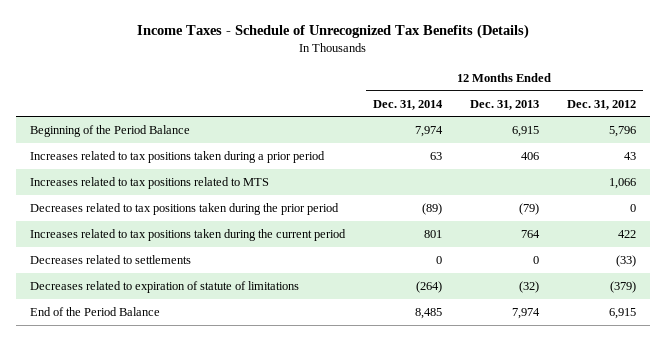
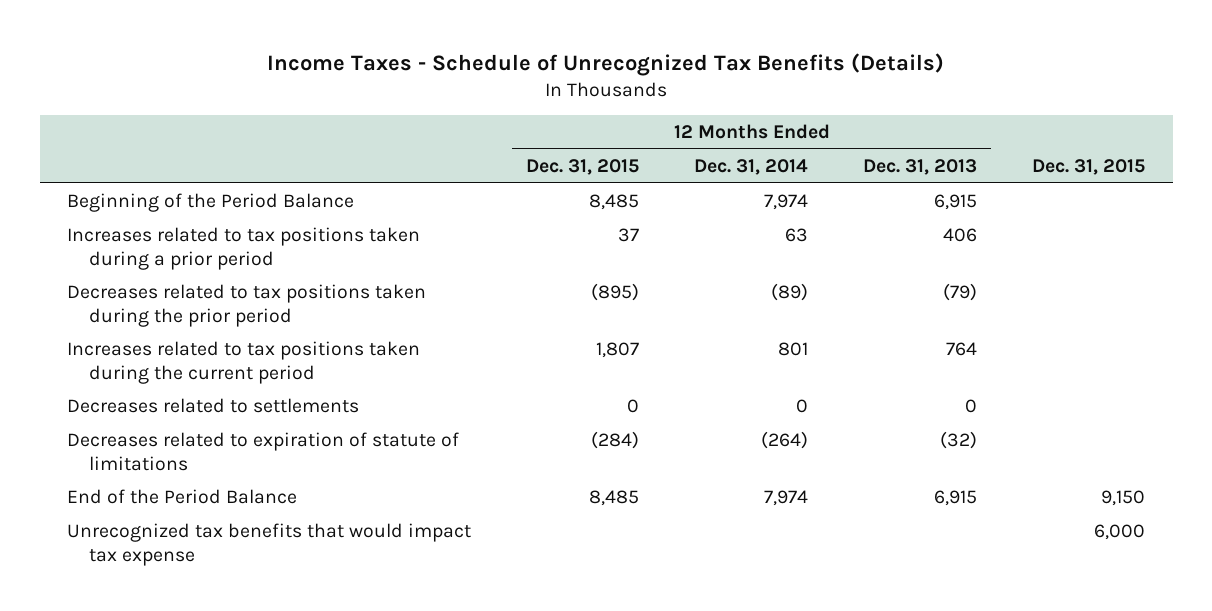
- | 12 Months Ended Dec. 31, 2014 | 12 Months Ended Dec. 31, 2013 | 12 Months Ended Dec. 31, 2012
+ | 12 Months Ended Dec. 31, 2015 | 12 Months Ended Dec. 31, 2014 | 12 Months Ended Dec. 31, 2013 | Dec. 31, 2015
- Increases related to tax positions related to MTS | | | 1,066
- End of the Period Balance | 8,485 | 7,974 | 6,915
+ End of the Period Balance | 8,485 | 7,974 | 6,915 | 9,150
+ Unrecognized tax benefits that would impact tax expense | | | | 6,000

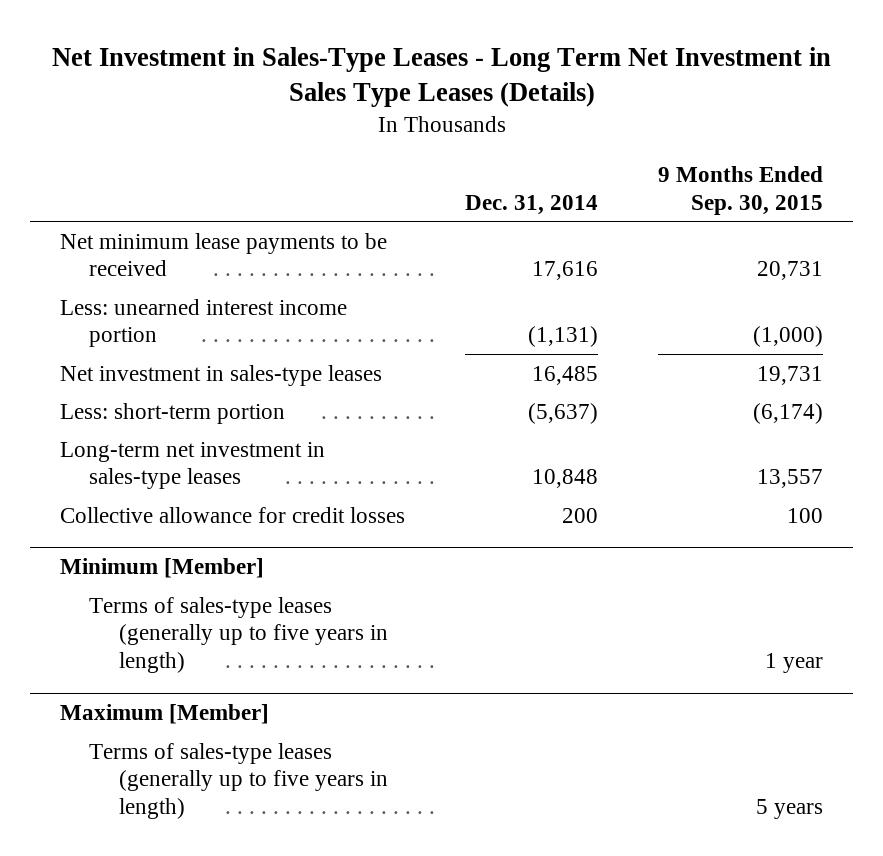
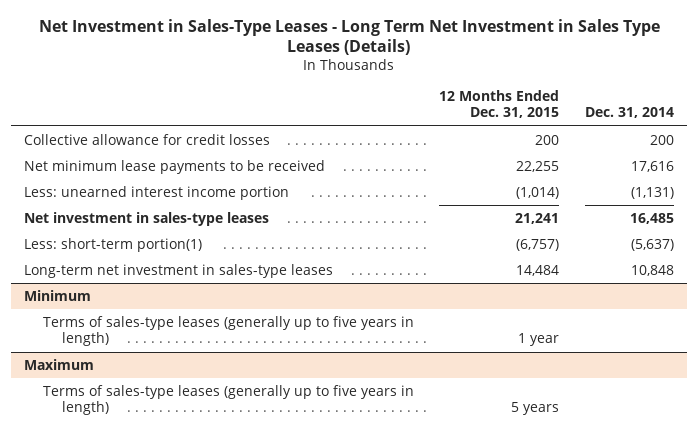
- | Dec. 31, 2014 | 9 Months Ended Sep. 30, 2015
+ | 12 Months Ended Dec. 31, 2015 | Dec. 31, 2014
moved up: Collective allowance for credit losses | 200 | 200
- Less: short-term portion | (5,637) | (6,174)
+ Less: short-term portion(1) | (6,757) | (5,637)
- Minimum [Member]
+ Minimum
- Maximum [Member]
+ Maximum

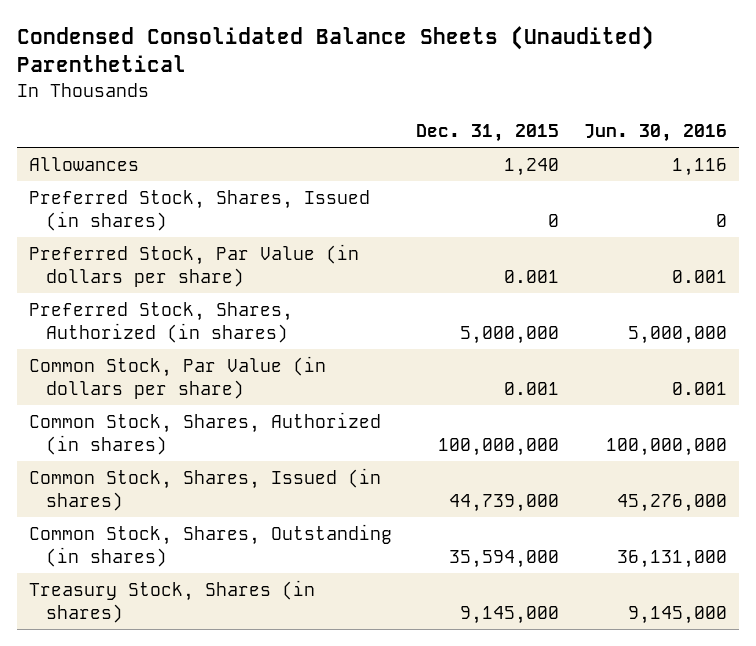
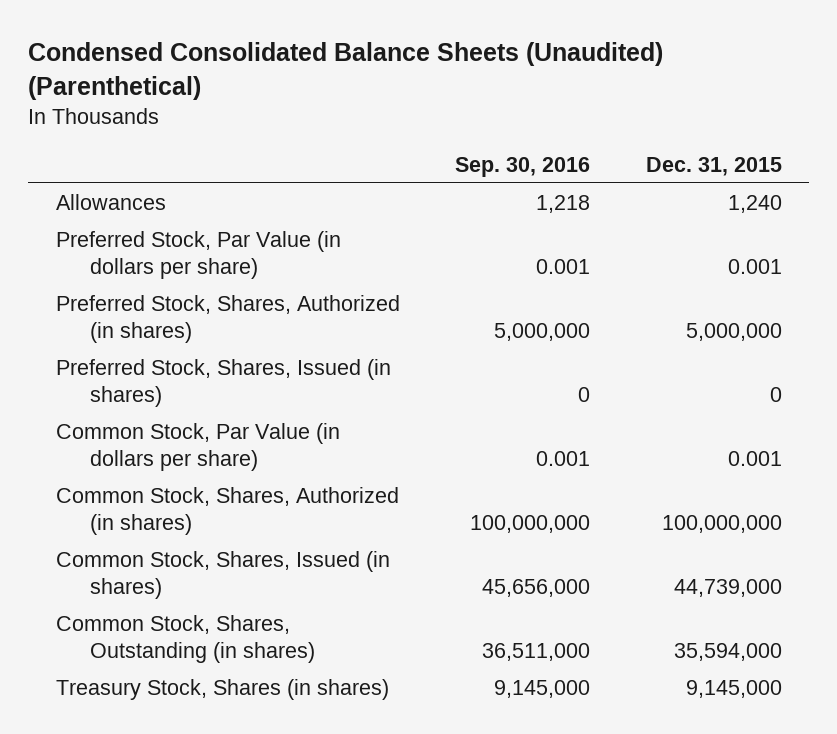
- Condensed Consolidated Balance Sheets (Unaudited) Parenthetical
+ Condensed Consolidated Balance Sheets (Unaudited) (Parenthetical)
- | Dec. 31, 2015 | Jun. 30, 2016
+ | Sep. 30, 2016 | Dec. 31, 2015
moved down: Preferred Stock, Shares, Issued (in shares) | 0 | 0

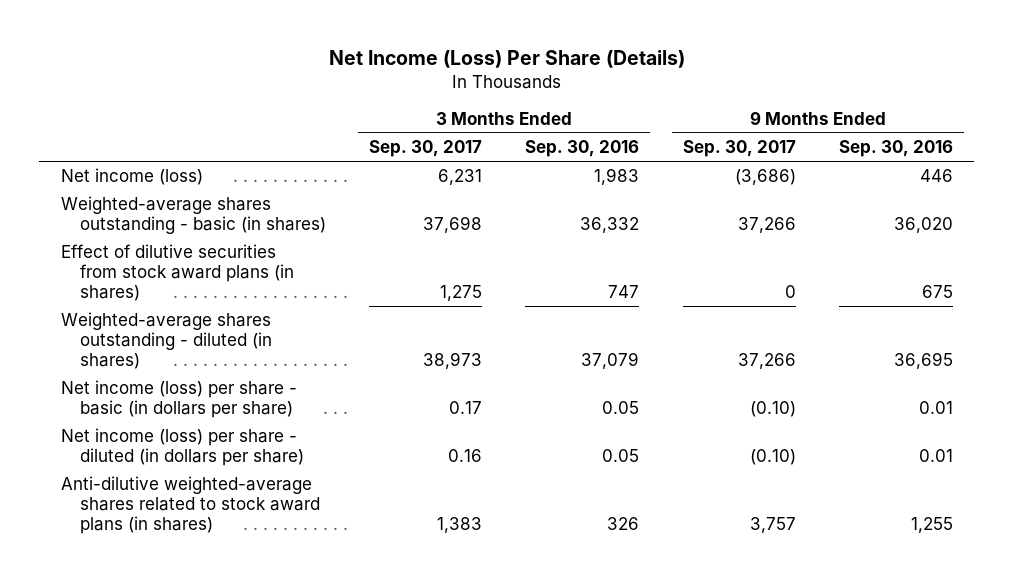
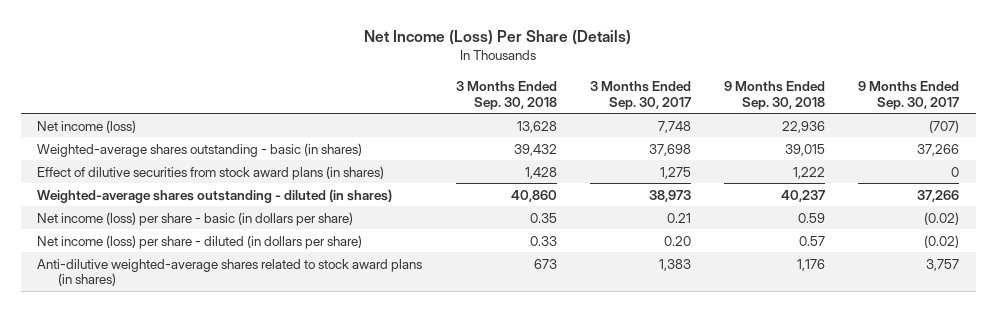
- | 3 Months Ended Sep. 30, 2017 | 3 Months Ended Sep. 30, 2016 | 9 Months Ended Sep. 30, 2017 | 9 Months Ended Sep. 30, 2016
+ | 3 Months Ended Sep. 30, 2018 | 3 Months Ended Sep. 30, 2017 | 9 Months Ended Sep. 30, 2018 | 9 Months Ended Sep. 30, 2017
- Net income (loss) | 6,231 | 1,983 | (3,686) | 446
+ Net income (loss) | 13,628 | 7,748 | 22,936 | (707)
- Net income (loss) per share - basic (in dollars per share) | 0.17 | 0.05 | (0.10) | 0.01
- Net income (loss) per share - diluted (in dollars per share) | 0.16 | 0.05 | (0.10) | 0.01
+ Net income (loss) per share - basic (in dollars per share) | 0.35 | 0.21 | 0.59 | (0.02)
+ Net income (loss) per share - diluted (in dollars per share) | 0.33 | 0.20 | 0.57 | (0.02)

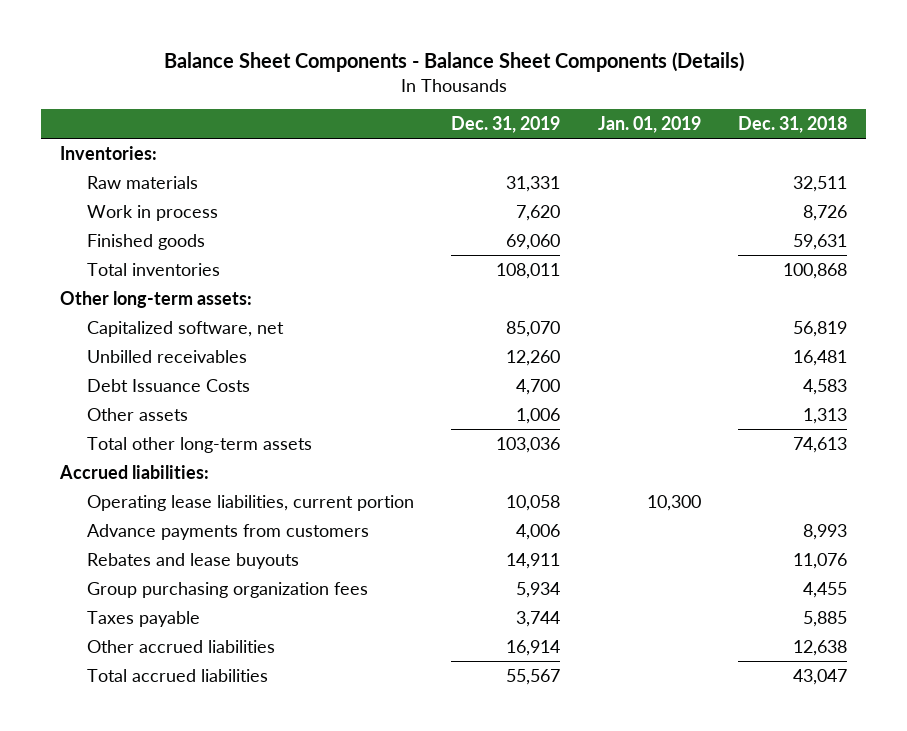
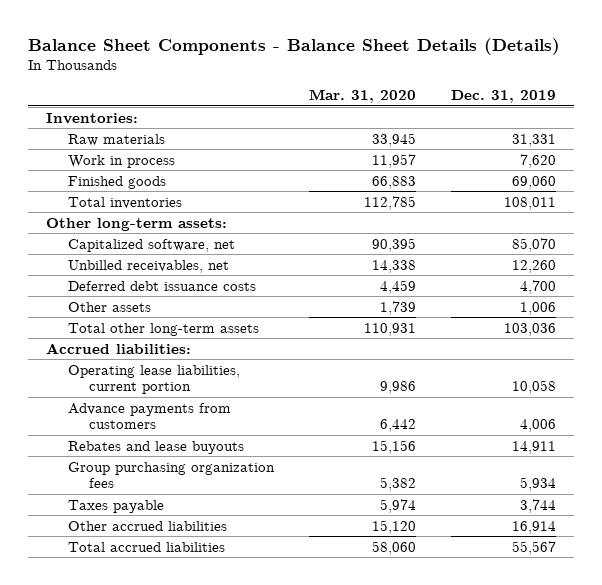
- Balance Sheet Components - Balance Sheet Components (Details)
+ Balance Sheet Components - Balance Sheet Details (Details)
- | Dec. 31, 2019 | Jan. 01, 2019 | Dec. 31, 2018
+ | Mar. 31, 2020 | Dec. 31, 2019
- Unbilled receivables | 12,260 | | 16,481
- Debt Issuance Costs | 4,700 | | 4,583
+ Unbilled receivables, net | 14,338 | 12,260
+ Deferred debt issuance costs | 4,459 | 4,700

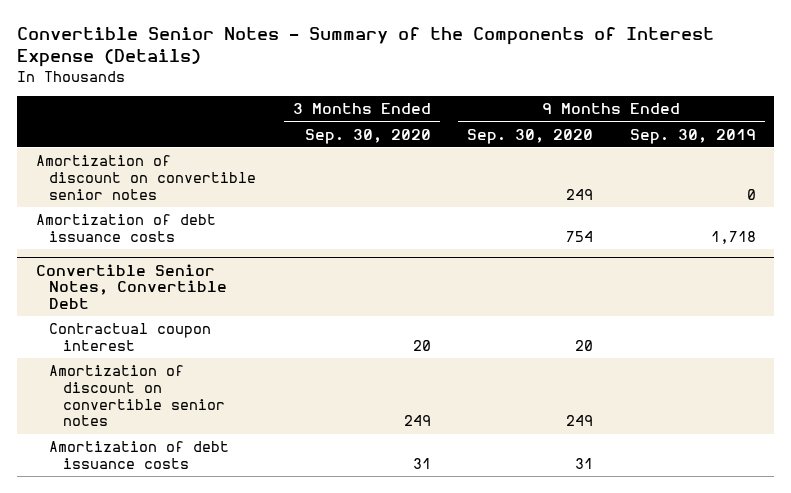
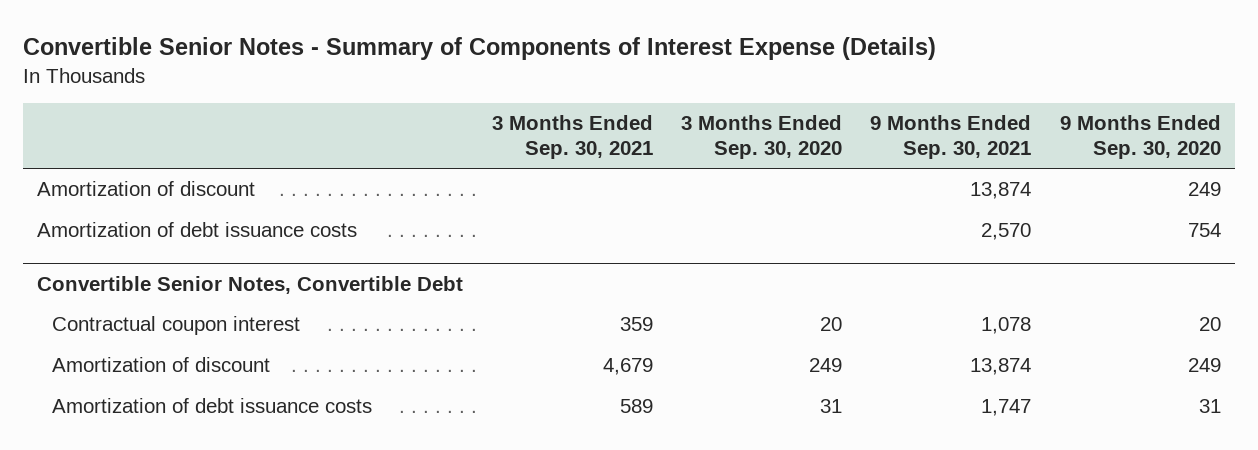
- Convertible Senior Notes - Summary of the Components of Interest Expense (Details)
+ Convertible Senior Notes - Summary of Components of Interest Expense (Details)
- | 3 Months Ended Sep. 30, 2020 | 9 Months Ended Sep. 30, 2020 | 9 Months Ended Sep. 30, 2019
+ | 3 Months Ended Sep. 30, 2021 | 3 Months Ended Sep. 30, 2020 | 9 Months Ended Sep. 30, 2021 | 9 Months Ended Sep. 30, 2020
- Amortization of discount on convertible senior notes | | 249 | 0
+ Amortization of discount | | | 13,874 | 249
@ Convertible Senior Notes, Convertible Debt
- Amortization of discount on convertible senior notes | 249 | 249 |
+ Amortization of discount | 4,679 | 249 | 13,874 | 249

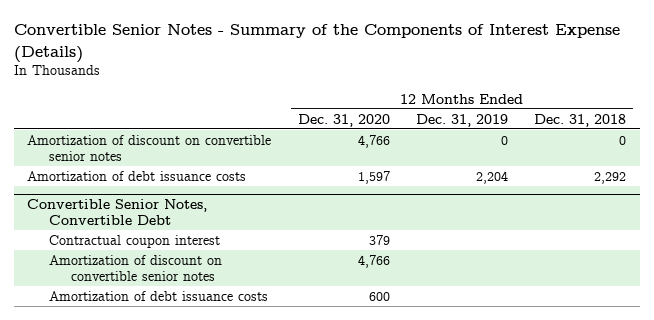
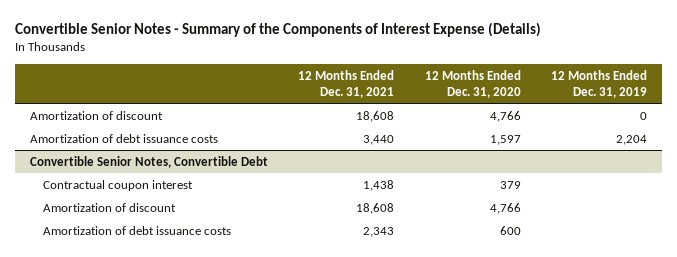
- | 12 Months Ended Dec. 31, 2020 | 12 Months Ended Dec. 31, 2019 | 12 Months Ended Dec. 31, 2018
+ | 12 Months Ended Dec. 31, 2021 | 12 Months Ended Dec. 31, 2020 | 12 Months Ended Dec. 31, 2019
- Amortization of discount on convertible senior notes | 4,766 | 0 | 0
+ Amortization of discount | 18,608 | 4,766 | 0
@ Convertible Senior Notes, Convertible Debt
- Amortization of discount on convertible senior notes | 4,766 | |
+ Amortization of discount | 18,608 | 4,766 |

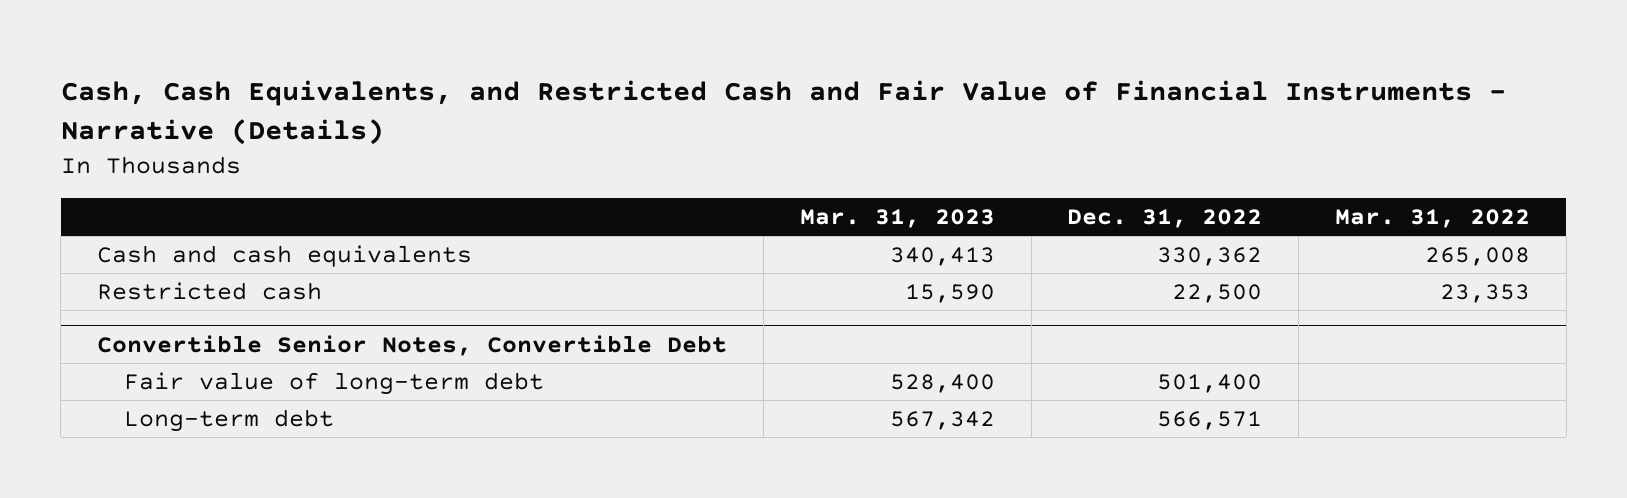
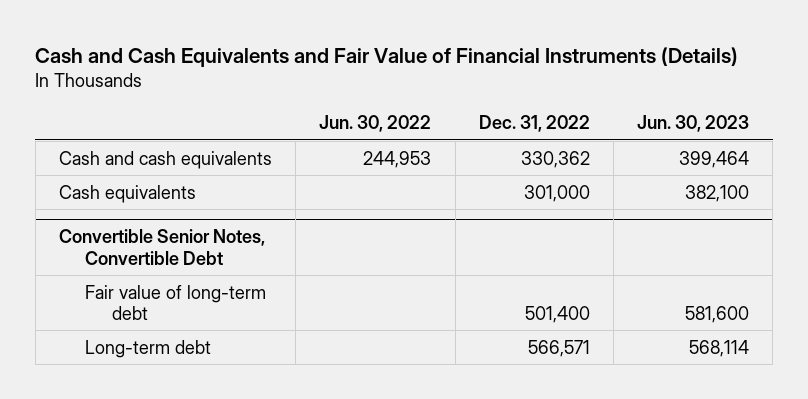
- Cash, Cash Equivalents, and Restricted Cash and Fair Value of Financial Instruments - Narrative (Details)
+ Cash and Cash Equivalents and Fair Value of Financial Instruments (Details)
- | Mar. 31, 2023 | Dec. 31, 2022 | Mar. 31, 2022
+ | Jun. 30, 2022 | Dec. 31, 2022 | Jun. 30, 2023
- Restricted cash | 15,590 | 22,500 | 23,353
+ Cash equivalents | | 301,000 | 382,100

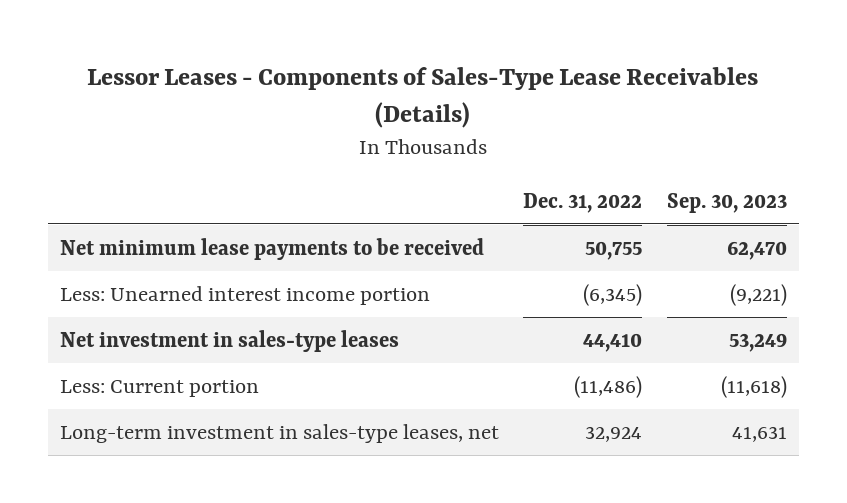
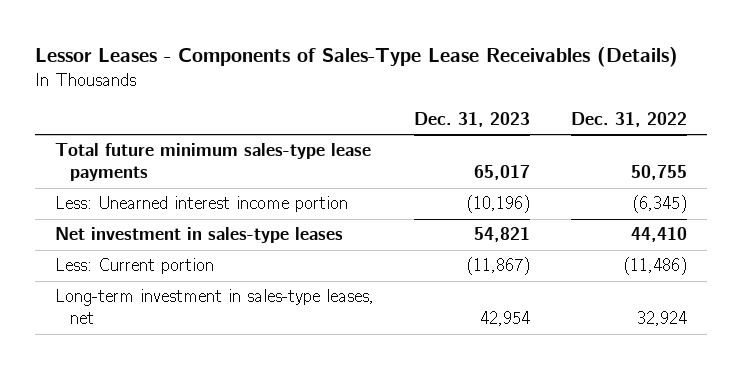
- | Dec. 31, 2022 | Sep. 30, 2023
+ | Dec. 31, 2023 | Dec. 31, 2022
- Net minimum lease payments to be received | 50,755 | 62,470
+ Total future minimum sales-type lease payments | 65,017 | 50,755

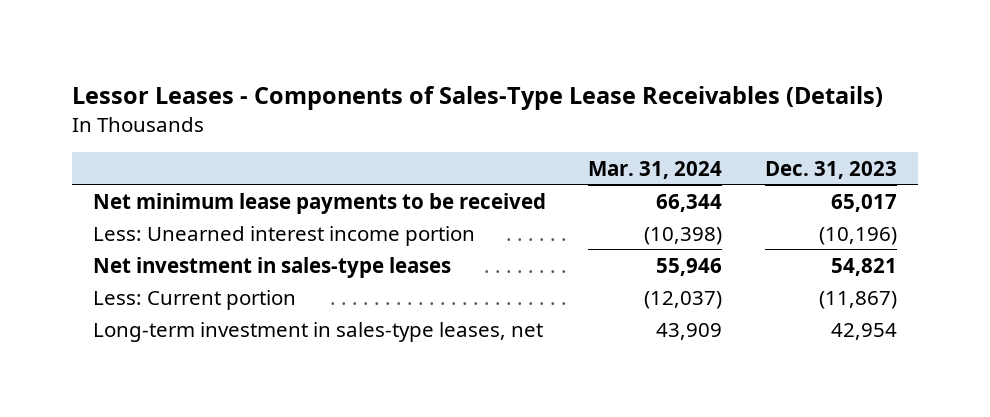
- | Dec. 31, 2023 | Dec. 31, 2022
+ | Mar. 31, 2024 | Dec. 31, 2023
- Total future minimum sales-type lease payments | 65,017 | 50,755
+ Net minimum lease payments to be received | 66,344 | 65,017

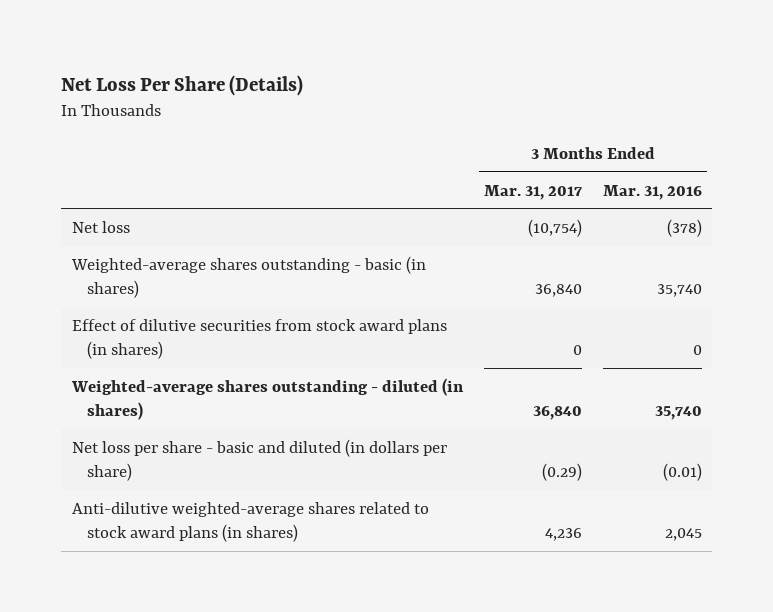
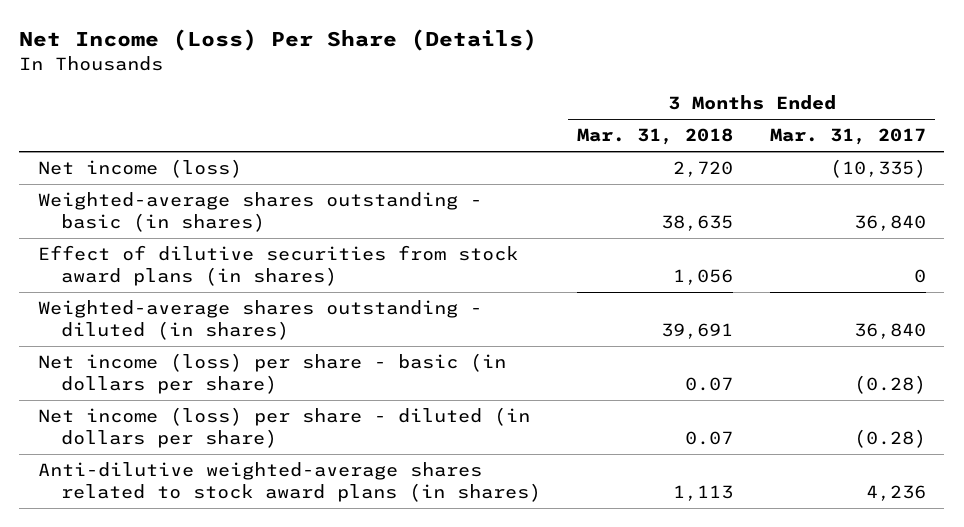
- Net Loss Per Share (Details)
+ Net Income (Loss) Per Share (Details)
- | 3 Months Ended Mar. 31, 2017 | 3 Months Ended Mar. 31, 2016
+ | 3 Months Ended Mar. 31, 2018 | 3 Months Ended Mar. 31, 2017
- Net loss | (10,754) | (378)
+ Net income (loss) | 2,720 | (10,335)
- Net loss per share - basic and diluted (in dollars per share) | (0.29) | (0.01)
+ Net income (loss) per share - basic (in dollars per share) | 0.07 | (0.28)
+ Net income (loss) per share - diluted (in dollars per share) | 0.07 | (0.28)

